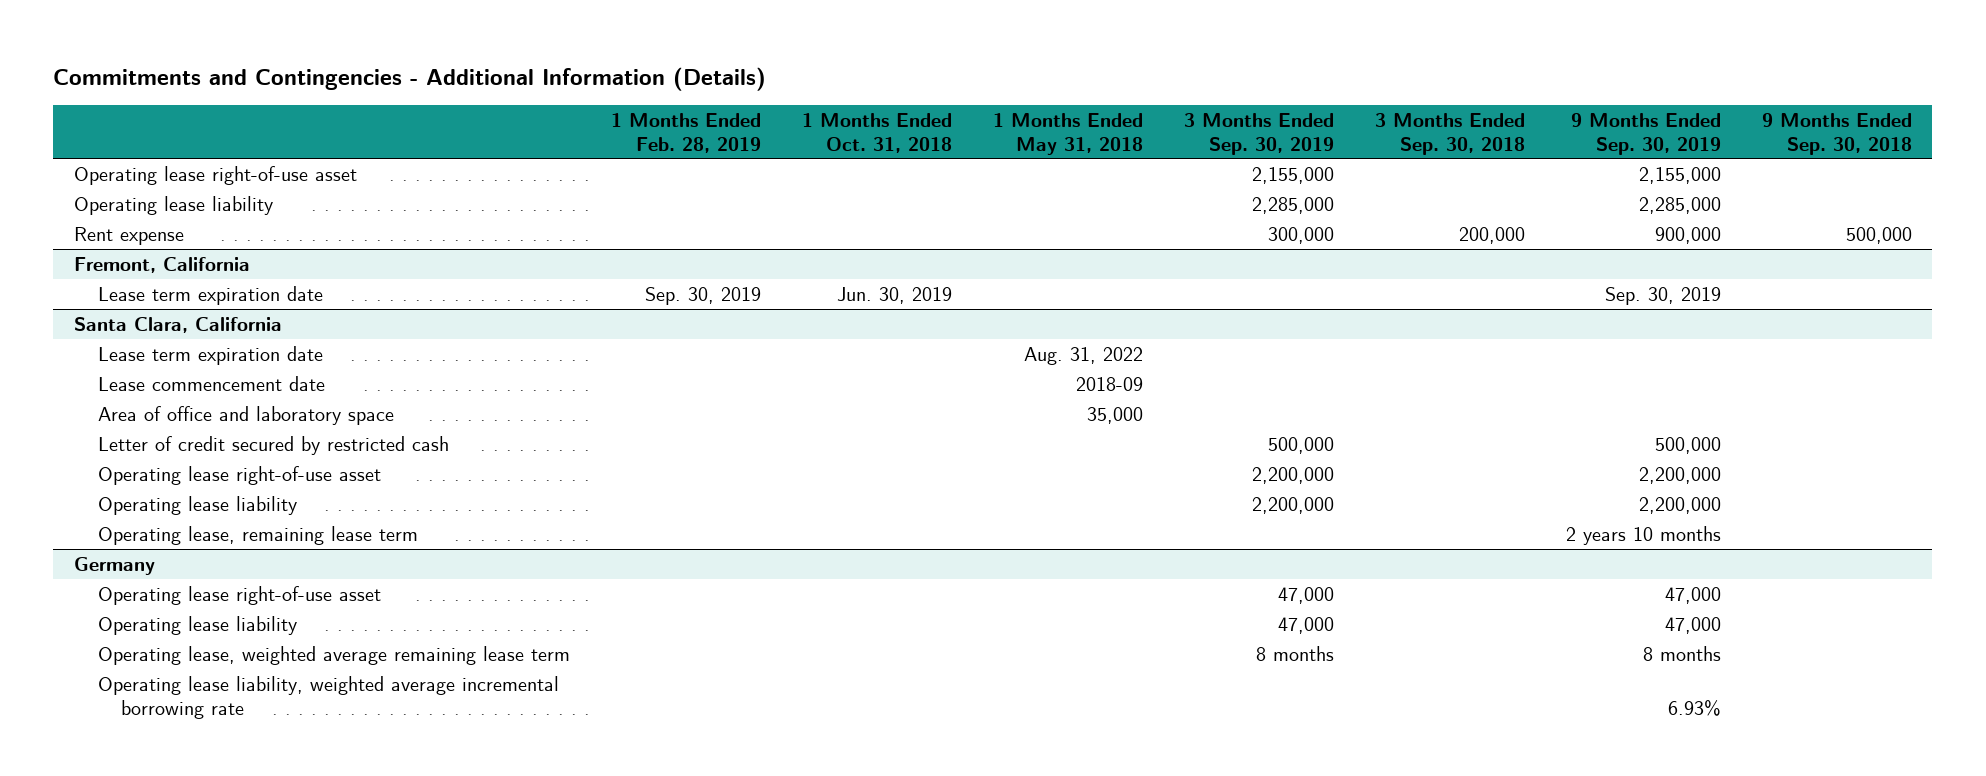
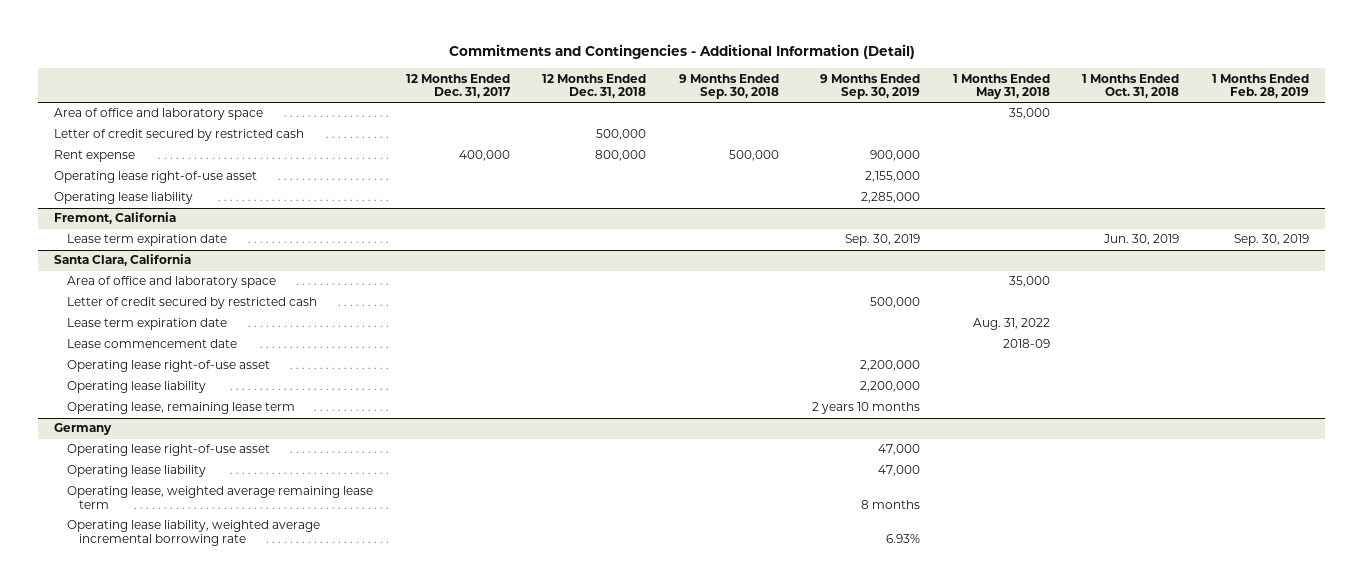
- Commitments and Contingencies - Additional Information (Details)
+ Commitments and Contingencies - Additional Information (Detail)
- | 1 Months Ended Feb. 28, 2019 | 1 Months Ended Oct. 31, 2018 | 1 Months Ended May 31, 2018 | 3 Months Ended Sep. 30, 2019 | 3 Months Ended Sep. 30, 2018 | 9 Months Ended Sep. 30, 2019 | 9 Months Ended Sep. 30, 2018
+ | 12 Months Ended Dec. 31, 2017 | 12 Months Ended Dec. 31, 2018 | 9 Months Ended Sep. 30, 2018 | 9 Months Ended Sep. 30, 2019 | 1 Months Ended May 31, 2018 | 1 Months Ended Oct. 31, 2018 | 1 Months Ended Feb. 28, 2019
+ Area of office and laboratory space | | | | | 35,000 | |
+ Letter of credit secured by restricted cash | | 500,000 | | | | |
moved up: Rent expense | 400,000 | 800,000 | 500,000 | 900,000 | | |
@ Santa Clara, California
moved down: Lease term expiration date | | | | | Aug. 31, 2022 | |
moved down: Lease commencement date | | | | | 2018-09 | |

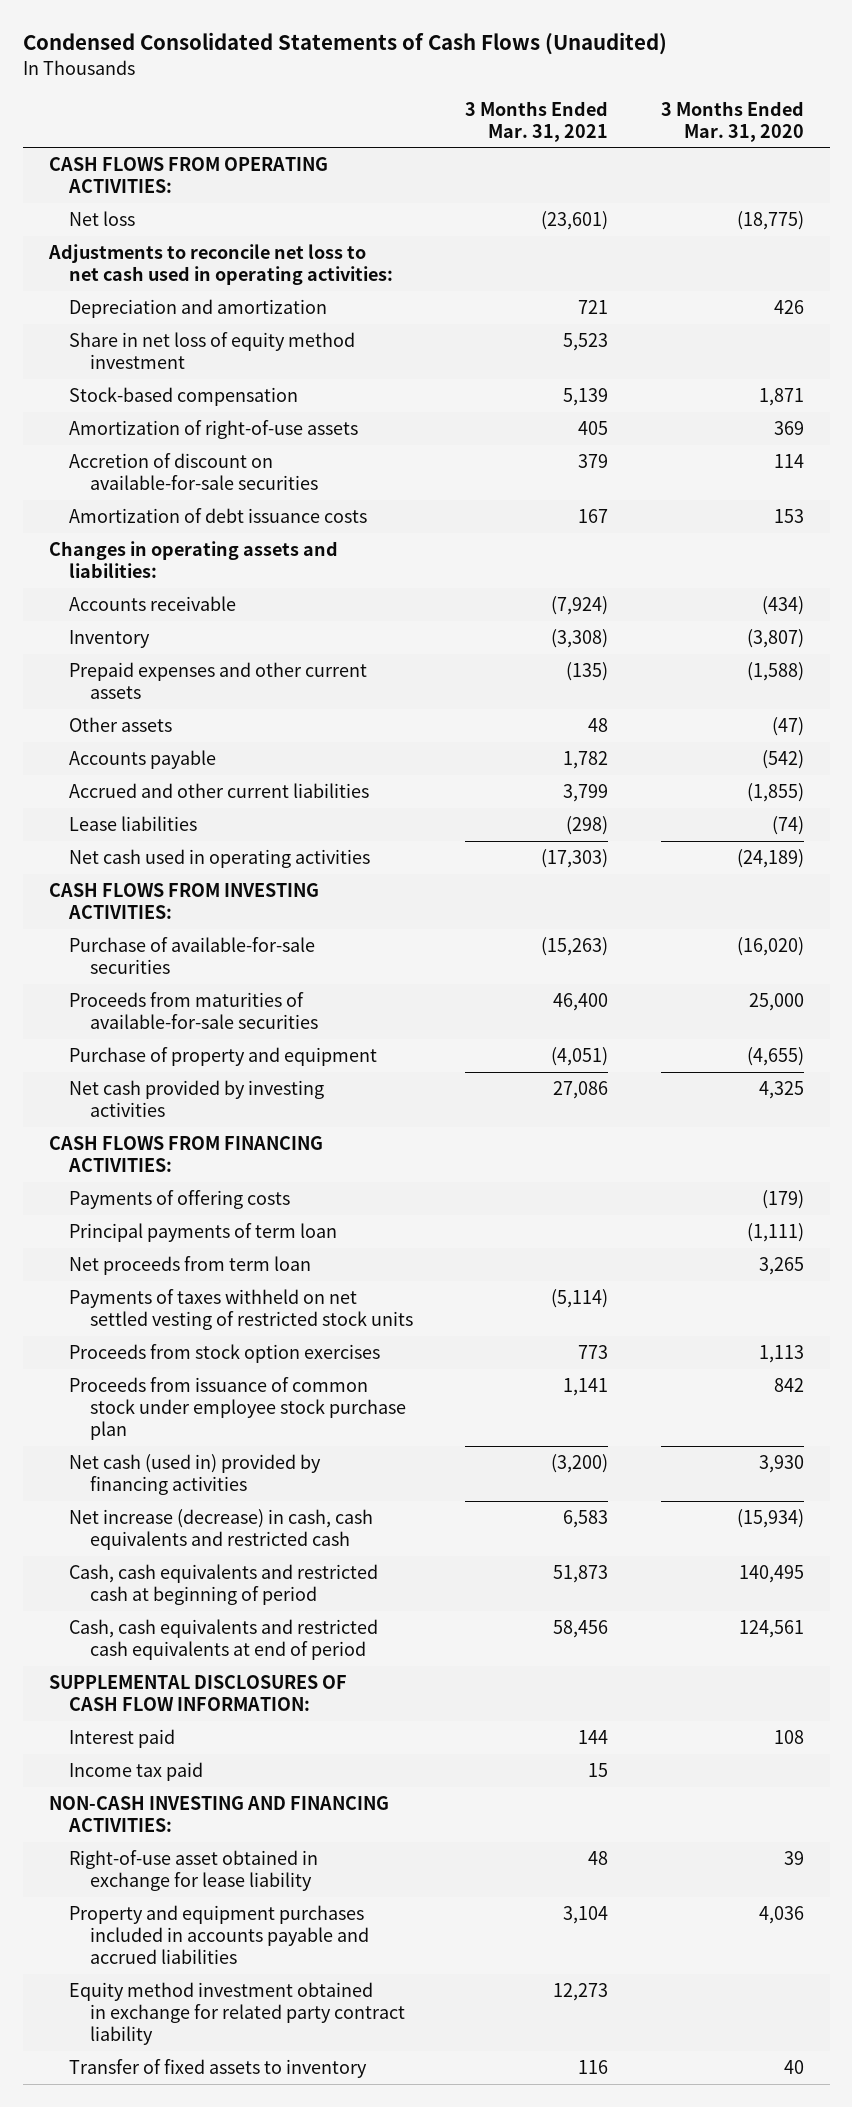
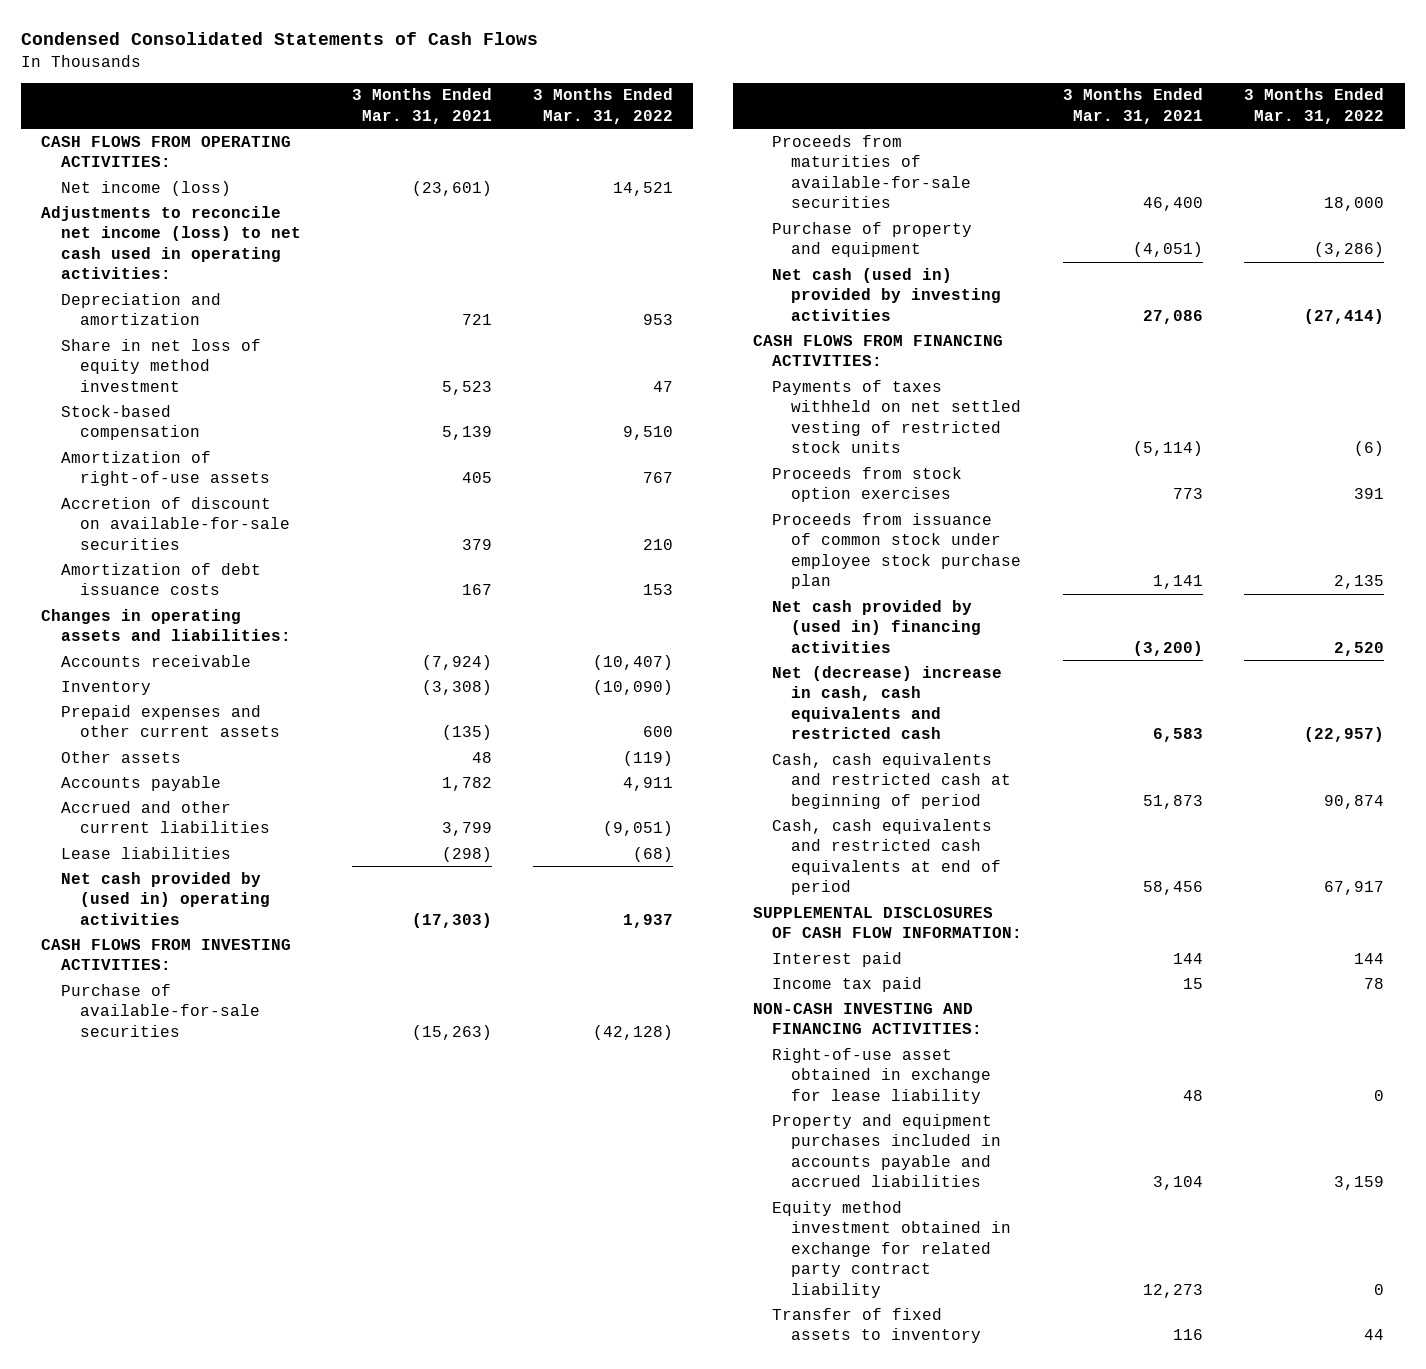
- Condensed Consolidated Statements of Cash Flows (Unaudited)
+ Condensed Consolidated Statements of Cash Flows
- | 3 Months Ended Mar. 31, 2021 | 3 Months Ended Mar. 31, 2020
+ | 3 Months Ended Mar. 31, 2021 | 3 Months Ended Mar. 31, 2022
- Net loss | (23,601) | (18,775)
- Adjustments to reconcile net loss to net cash used in operating activities:
+ Net income (loss) | (23,601) | 14,521
+ Adjustments to reconcile net income (loss) to net cash used in operating activities:
- Net cash used in operating activities | (17,303) | (24,189)
+ Net cash provided by (used in) operating activities | (17,303) | 1,937
- Net cash provided by investing activities | 27,086 | 4,325
+ Net cash (used in) provided by investing activities | 27,086 | (27,414)
- Payments of offering costs | | (179)
- Principal payments of term loan | | (1,111)
- Net proceeds from term loan | | 3,265
- Net cash (used in) provided by financing activities | (3,200) | 3,930
- Net increase (decrease) in cash, cash equivalents and restricted cash | 6,583 | (15,934)
+ Net cash provided by (used in) financing activities | (3,200) | 2,520
+ Net (decrease) increase in cash, cash equivalents and restricted cash | 6,583 | (22,957)

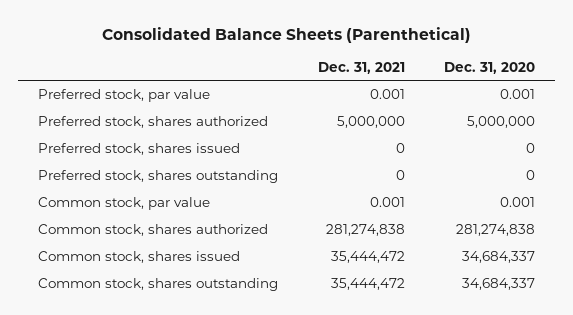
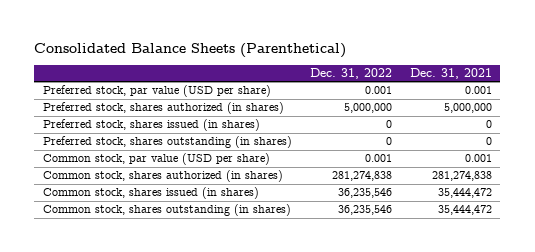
- | Dec. 31, 2021 | Dec. 31, 2020
+ | Dec. 31, 2022 | Dec. 31, 2021
- Preferred stock, par value | 0.001 | 0.001
- Preferred stock, shares authorized | 5,000,000 | 5,000,000
- Preferred stock, shares issued | 0 | 0
- Preferred stock, shares outstanding | 0 | 0
- Common stock, par value | 0.001 | 0.001
- Common stock, shares authorized | 281,274,838 | 281,274,838
- Common stock, shares issued | 35,444,472 | 34,684,337
- Common stock, shares outstanding | 35,444,472 | 34,684,337
+ Preferred stock, par value (USD per share) | 0.001 | 0.001
+ Preferred stock, shares authorized (in shares) | 5,000,000 | 5,000,000
+ Preferred stock, shares issued (in shares) | 0 | 0
+ Preferred stock, shares outstanding (in shares) | 0 | 0
+ Common stock, par value (USD per share) | 0.001 | 0.001
+ Common stock, shares authorized (in shares) | 281,274,838 | 281,274,838
+ Common stock, shares issued (in shares) | 36,235,546 | 35,444,472
+ Common stock, shares outstanding (in shares) | 36,235,546 | 35,444,472

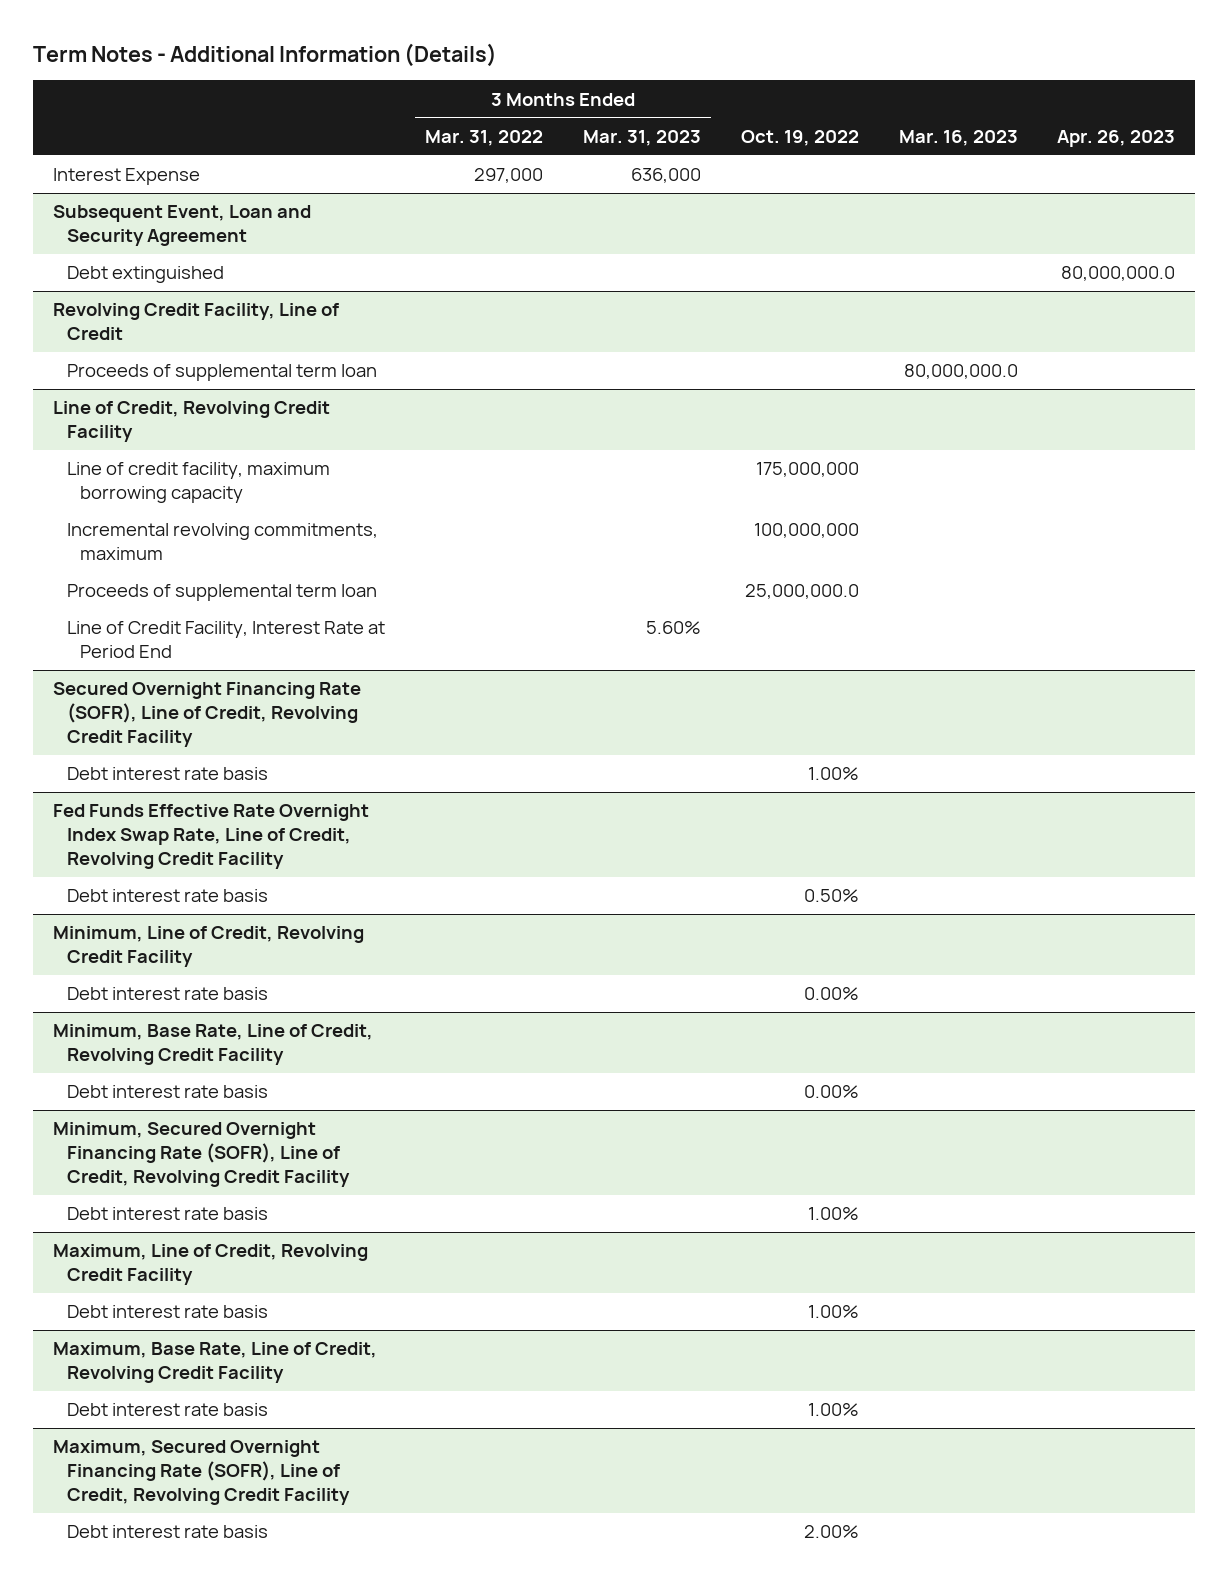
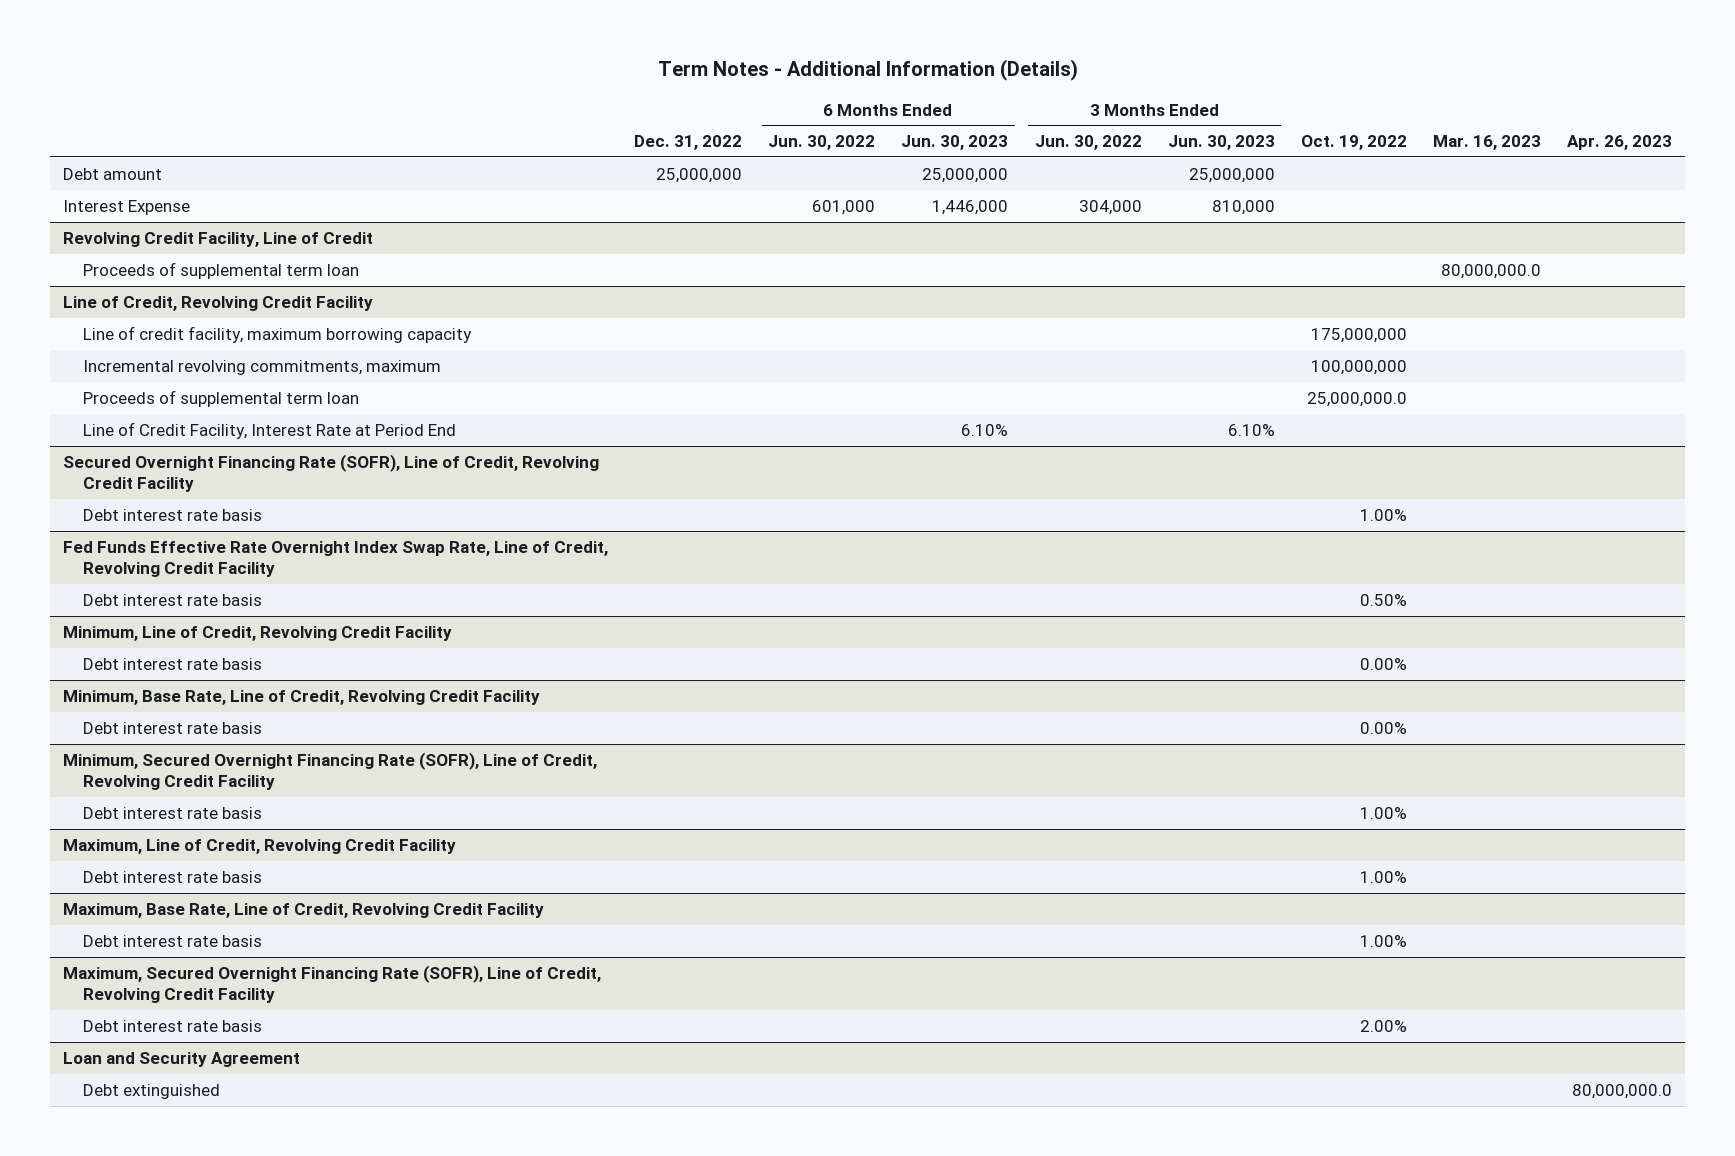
- | 3 Months Ended Mar. 31, 2022 | 3 Months Ended Mar. 31, 2023 | Oct. 19, 2022 | Mar. 16, 2023 | Apr. 26, 2023
+ | Dec. 31, 2022 | 6 Months Ended Jun. 30, 2022 | 6 Months Ended Jun. 30, 2023 | 3 Months Ended Jun. 30, 2022 | 3 Months Ended Jun. 30, 2023 | Oct. 19, 2022 | Mar. 16, 2023 | Apr. 26, 2023
+ Debt amount | 25,000,000 | | 25,000,000 | | 25,000,000 | | |
- Subsequent Event, Loan and Security Agreement
- Debt extinguished | | | | | 80,000,000.0
+ Loan and Security Agreement
+ Debt extinguished | | | | | | | | 80,000,000.0

